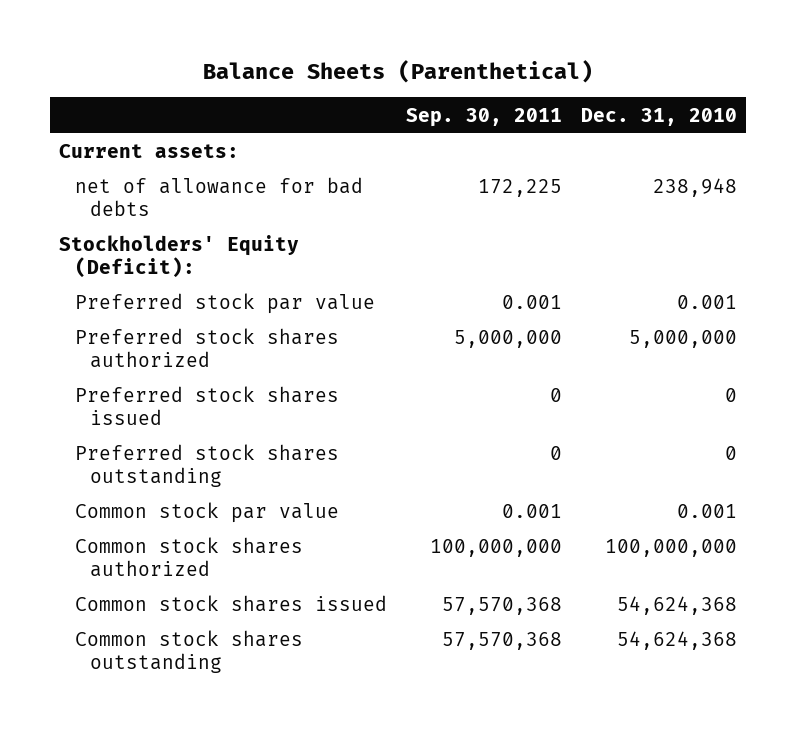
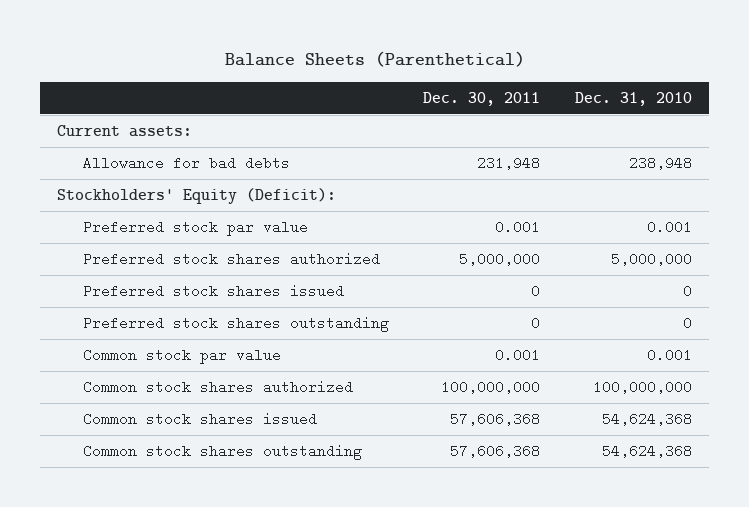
- | Sep. 30, 2011 | Dec. 31, 2010
+ | Dec. 30, 2011 | Dec. 31, 2010
- net of allowance for bad debts | 172,225 | 238,948
+ Allowance for bad debts | 231,948 | 238,948

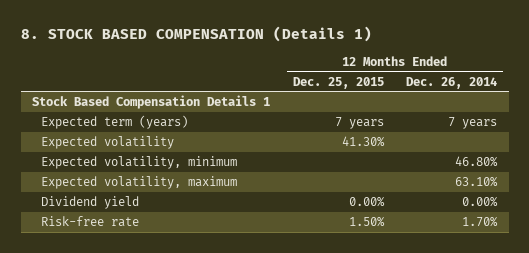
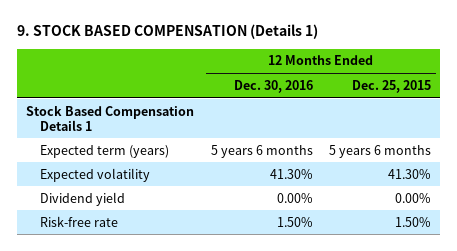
- 8. STOCK BASED COMPENSATION (Details 1)
+ 9. STOCK BASED COMPENSATION (Details 1)
- | 12 Months Ended Dec. 25, 2015 | 12 Months Ended Dec. 26, 2014
+ | 12 Months Ended Dec. 30, 2016 | 12 Months Ended Dec. 25, 2015
- Expected term (years) | 7 years | 7 years
+ Expected term (years) | 5 years 6 months | 5 years 6 months
- Expected volatility, minimum | | 46.80%
- Expected volatility, maximum | | 63.10%

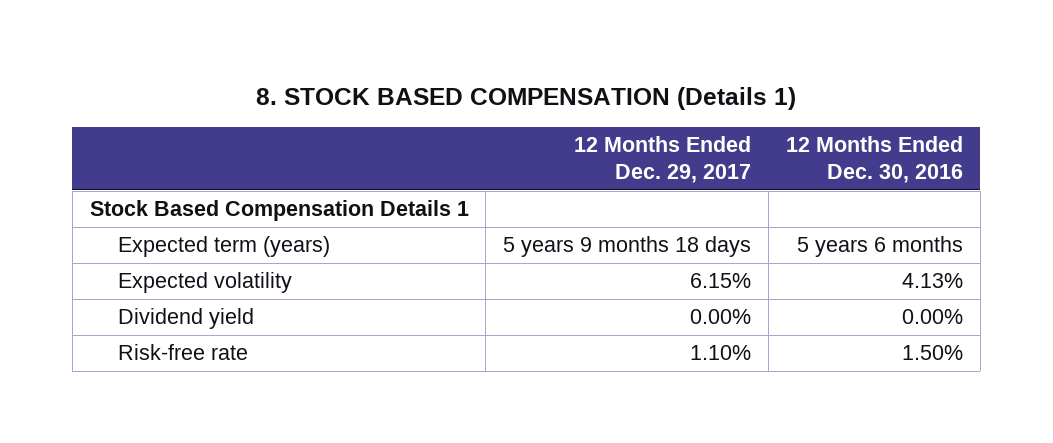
- 9. STOCK BASED COMPENSATION (Details 1)
+ 8. STOCK BASED COMPENSATION (Details 1)
- | 12 Months Ended Dec. 30, 2016 | 12 Months Ended Dec. 25, 2015
+ | 12 Months Ended Dec. 29, 2017 | 12 Months Ended Dec. 30, 2016
- Expected volatility | 41.30% | 41.30%
+ Expected volatility | 6.15% | 4.13%

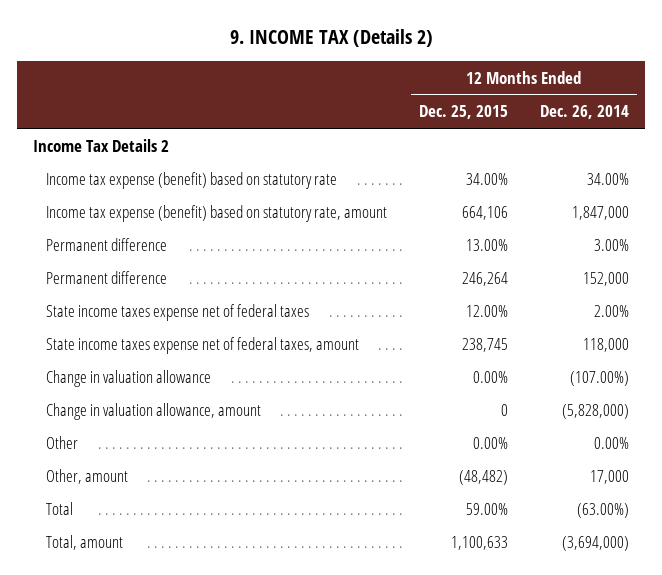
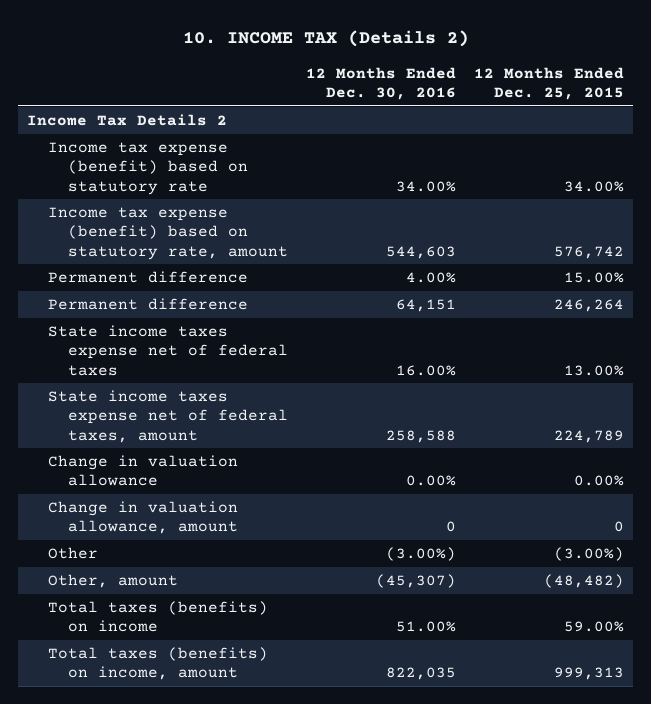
- 9. INCOME TAX (Details 2)
+ 10. INCOME TAX (Details 2)
- | 12 Months Ended Dec. 25, 2015 | 12 Months Ended Dec. 26, 2014
+ | 12 Months Ended Dec. 30, 2016 | 12 Months Ended Dec. 25, 2015
- Income tax expense (benefit) based on statutory rate, amount | 664,106 | 1,847,000
- Permanent difference | 13.00% | 3.00%
+ Income tax expense (benefit) based on statutory rate, amount | 544,603 | 576,742
+ Permanent difference | 4.00% | 15.00%
- State income taxes expense net of federal taxes | 12.00% | 2.00%
- State income taxes expense net of federal taxes, amount | 238,745 | 118,000
+ State income taxes expense net of federal taxes | 16.00% | 13.00%
+ State income taxes expense net of federal taxes, amount | 258,588 | 224,789
- Other | 0.00% | 0.00%
+ Other | (3.00%) | (3.00%)
- Total | 59.00% | (63.00%)
- Total, amount | 1,100,633 | (3,694,000)
+ Total taxes (benefits) on income | 51.00% | 59.00%
+ Total taxes (benefits) on income, amount | 822,035 | 999,313

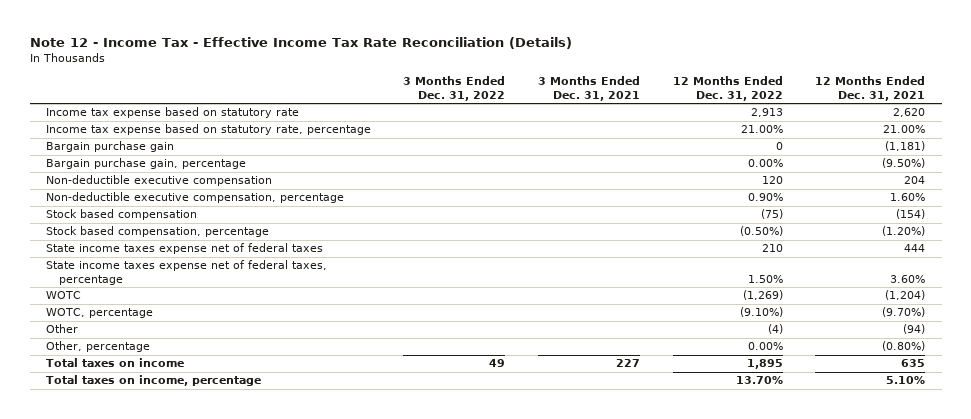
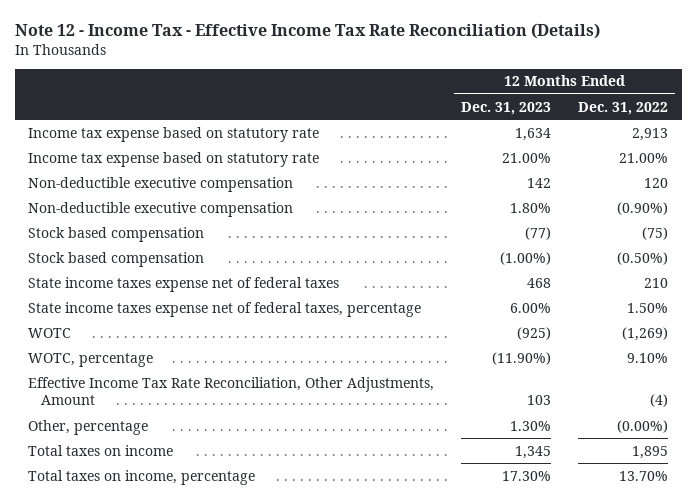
- | 3 Months Ended Dec. 31, 2022 | 3 Months Ended Dec. 31, 2021 | 12 Months Ended Dec. 31, 2022 | 12 Months Ended Dec. 31, 2021
+ | 12 Months Ended Dec. 31, 2023 | 12 Months Ended Dec. 31, 2022
- Income tax expense based on statutory rate, percentage | | | 21.00% | 21.00%
- Bargain purchase gain | | | 0 | (1,181)
- Bargain purchase gain, percentage | | | 0.00% | (9.50%)
+ Income tax expense based on statutory rate | 21.00% | 21.00%
- Non-deductible executive compensation, percentage | | | 0.90% | 1.60%
+ Non-deductible executive compensation | 1.80% | (0.90%)
- Stock based compensation, percentage | | | (0.50%) | (1.20%)
+ Stock based compensation | (1.00%) | (0.50%)
- WOTC, percentage | | | (9.10%) | (9.70%)
- Other | | | (4) | (94)
- Other, percentage | | | 0.00% | (0.80%)
+ WOTC, percentage | (11.90%) | 9.10%
+ Effective Income Tax Rate Reconciliation, Other Adjustments, Amount | 103 | (4)
+ Other, percentage | 1.30% | (0.00%)

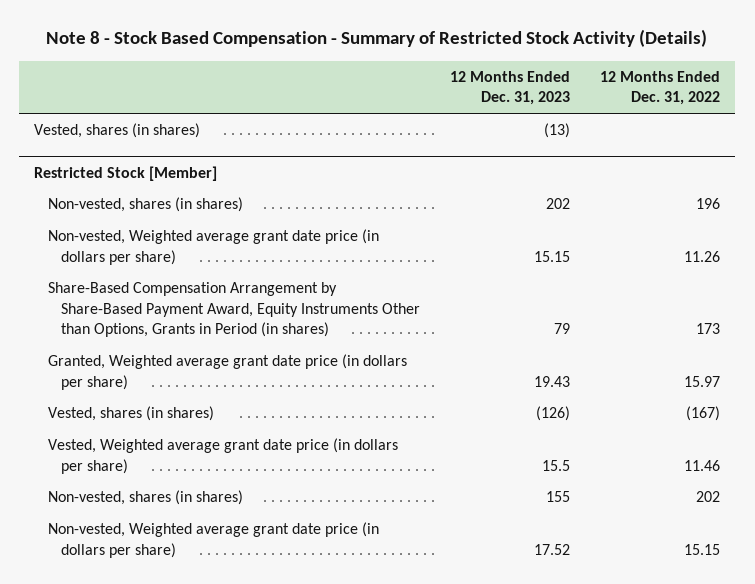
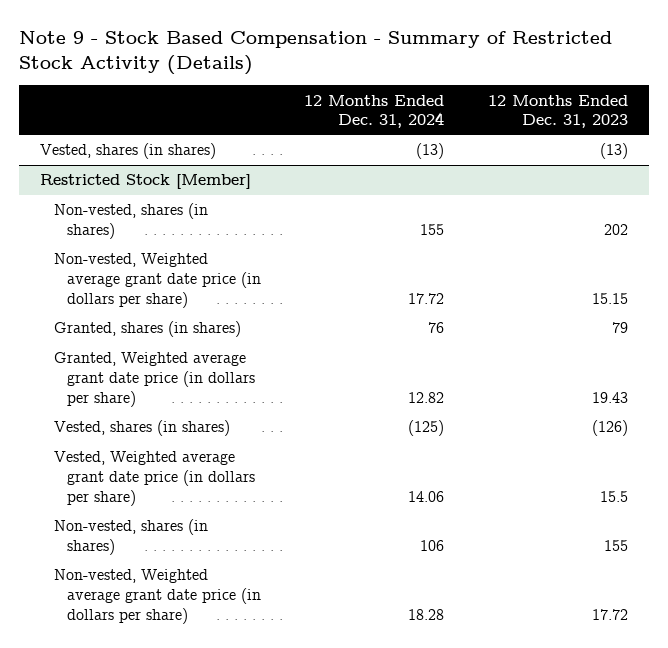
- Note 8 - Stock Based Compensation - Summary of Restricted Stock Activity (Details)
+ Note 9 - Stock Based Compensation - Summary of Restricted Stock Activity (Details)
- | 12 Months Ended Dec. 31, 2023 | 12 Months Ended Dec. 31, 2022
+ | 12 Months Ended Dec. 31, 2024 | 12 Months Ended Dec. 31, 2023
@ Restricted Stock [Member]
- Share-Based Compensation Arrangement by Share-Based Payment Award, Equity Instruments Other than Options, Grants in Period (in shares) | 79 | 173
+ Granted, shares (in shares) | 76 | 79
- Non-vested, Weighted average grant date price (in dollars per share) | 17.52 | 15.15
+ Non-vested, Weighted average grant date price (in dollars per share) | 18.28 | 17.72

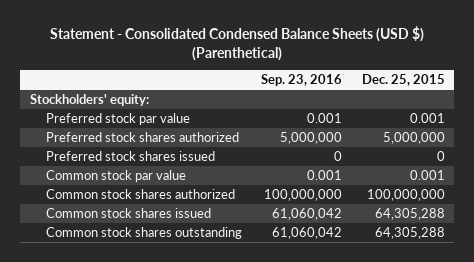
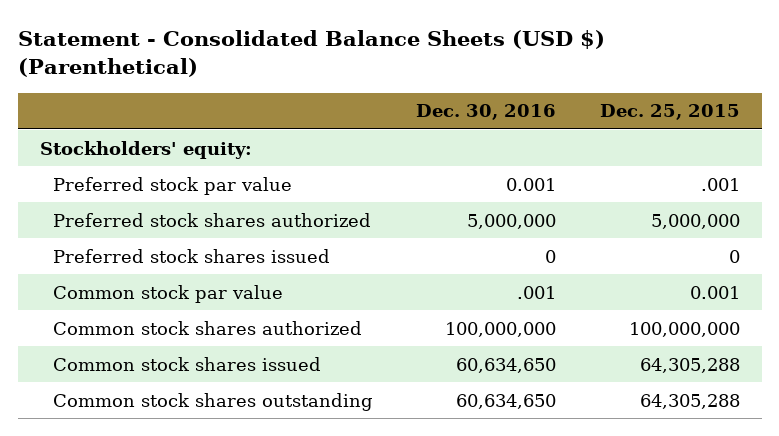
- Statement - Consolidated Condensed Balance Sheets (USD $) (Parenthetical)
+ Statement - Consolidated Balance Sheets (USD $) (Parenthetical)
- | Sep. 23, 2016 | Dec. 25, 2015
+ | Dec. 30, 2016 | Dec. 25, 2015
- Preferred stock par value | 0.001 | 0.001
+ Preferred stock par value | 0.001 | .001

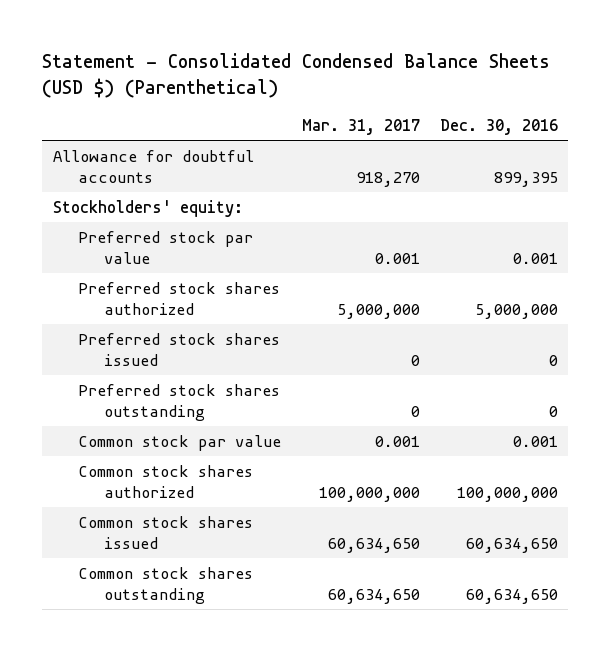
- Statement - Consolidated Balance Sheets (USD $) (Parenthetical)
+ Statement - Consolidated Condensed Balance Sheets (USD $) (Parenthetical)
- | Dec. 30, 2016 | Dec. 25, 2015
+ | Mar. 31, 2017 | Dec. 30, 2016
+ Allowance for doubtful accounts | 918,270 | 899,395
- Common stock par value | .001 | 0.001
+ Preferred stock shares outstanding | 0 | 0
+ Common stock par value | 0.001 | 0.001

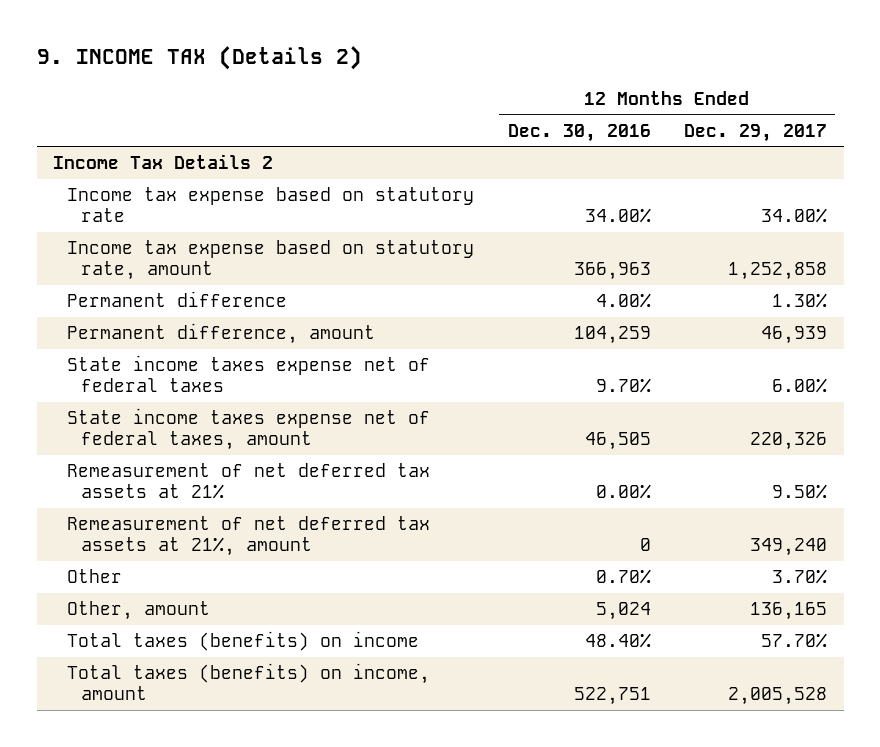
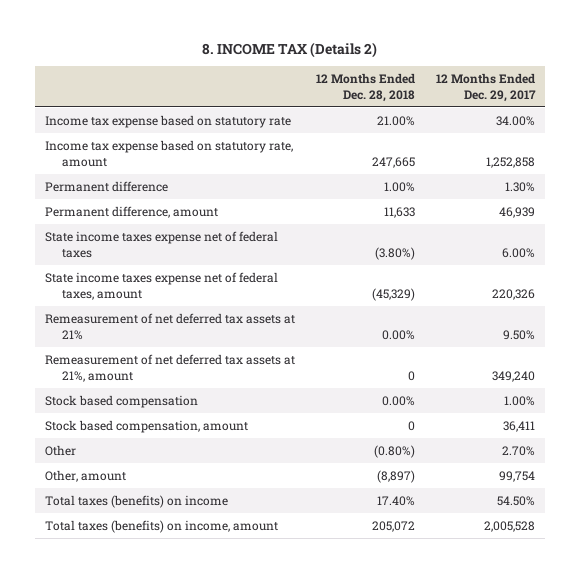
- 9. INCOME TAX (Details 2)
+ 8. INCOME TAX (Details 2)
- | 12 Months Ended Dec. 30, 2016 | 12 Months Ended Dec. 29, 2017
+ | 12 Months Ended Dec. 28, 2018 | 12 Months Ended Dec. 29, 2017
- Income Tax Details 2
- Other | 0.70% | 3.70%
- Other, amount | 5,024 | 136,165
- Total taxes (benefits) on income | 48.40% | 57.70%
+ Stock based compensation | 0.00% | 1.00%
+ Stock based compensation, amount | 0 | 36,411
+ Other | (0.80%) | 2.70%
+ Other, amount | (8,897) | 99,754
+ Total taxes (benefits) on income | 17.40% | 54.50%

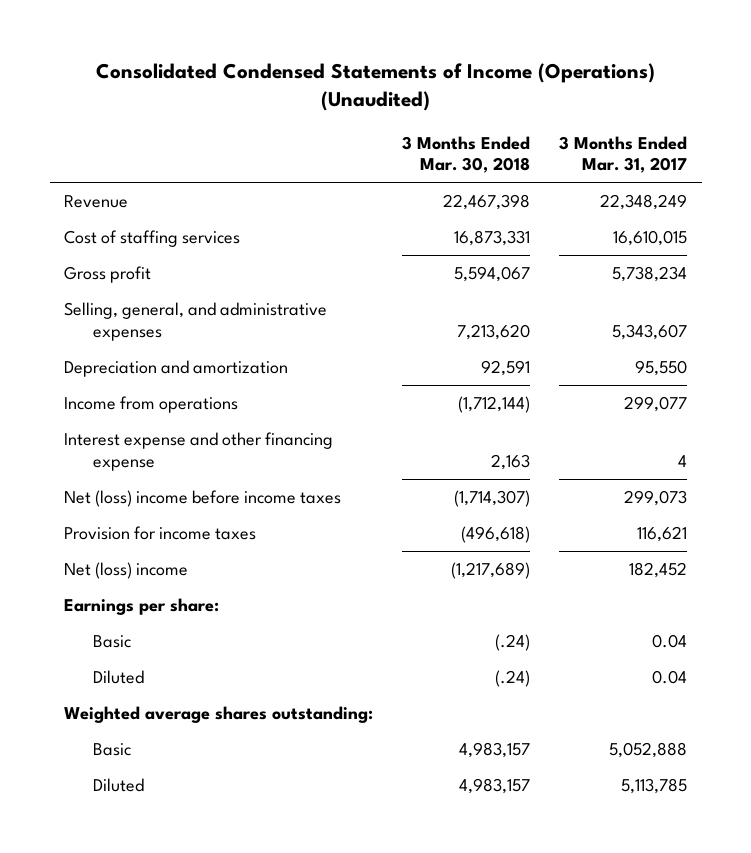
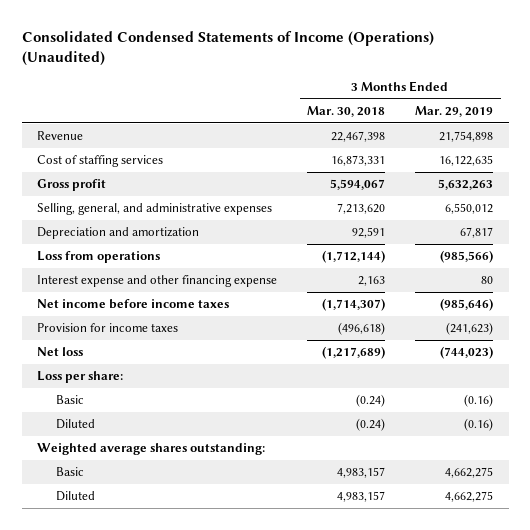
- | 3 Months Ended Mar. 30, 2018 | 3 Months Ended Mar. 31, 2017
+ | 3 Months Ended Mar. 30, 2018 | 3 Months Ended Mar. 29, 2019
- Income from operations | (1,712,144) | 299,077
+ Loss from operations | (1,712,144) | (985,566)
- Net (loss) income before income taxes | (1,714,307) | 299,073
+ Net income before income taxes | (1,714,307) | (985,646)
- Net (loss) income | (1,217,689) | 182,452
- Earnings per share:
- Basic | (.24) | 0.04
- Diluted | (.24) | 0.04
+ Net loss | (1,217,689) | (744,023)
+ Loss per share:
+ Basic | (0.24) | (0.16)
+ Diluted | (0.24) | (0.16)

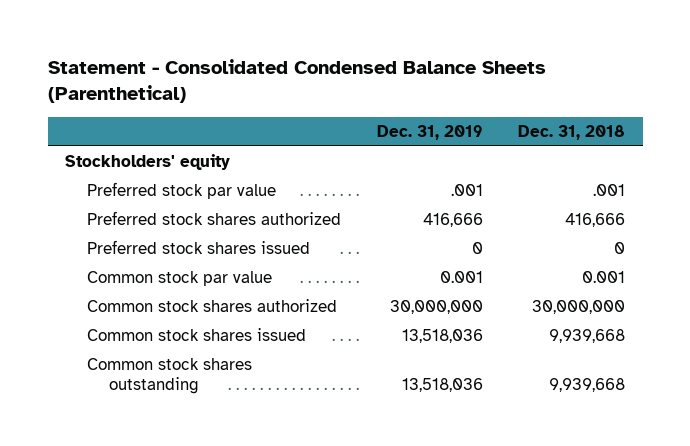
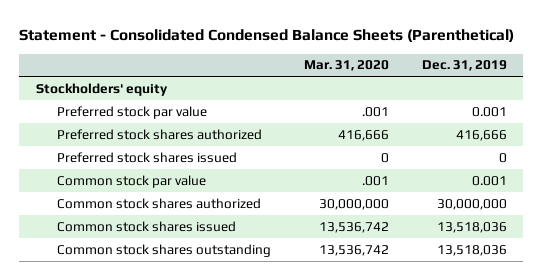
- | Dec. 31, 2019 | Dec. 31, 2018
+ | Mar. 31, 2020 | Dec. 31, 2019
- Preferred stock par value | .001 | .001
+ Preferred stock par value | .001 | 0.001

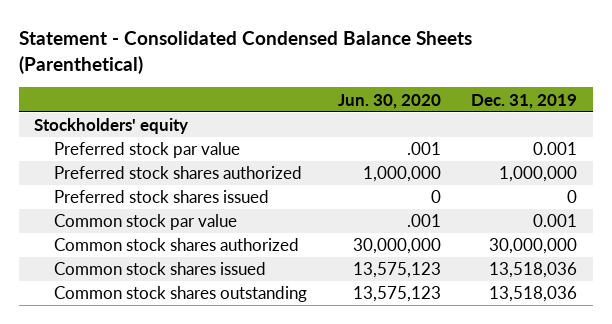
- | Mar. 31, 2020 | Dec. 31, 2019
+ | Jun. 30, 2020 | Dec. 31, 2019
- Preferred stock shares authorized | 416,666 | 416,666
+ Preferred stock shares authorized | 1,000,000 | 1,000,000

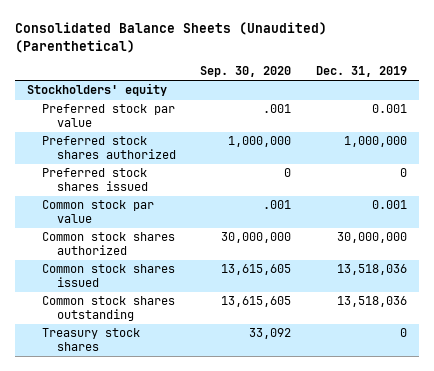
- Statement - Consolidated Condensed Balance Sheets (Parenthetical)
+ Consolidated Balance Sheets (Unaudited) (Parenthetical)
- | Jun. 30, 2020 | Dec. 31, 2019
+ | Sep. 30, 2020 | Dec. 31, 2019
+ Treasury stock shares | 33,092 | 0

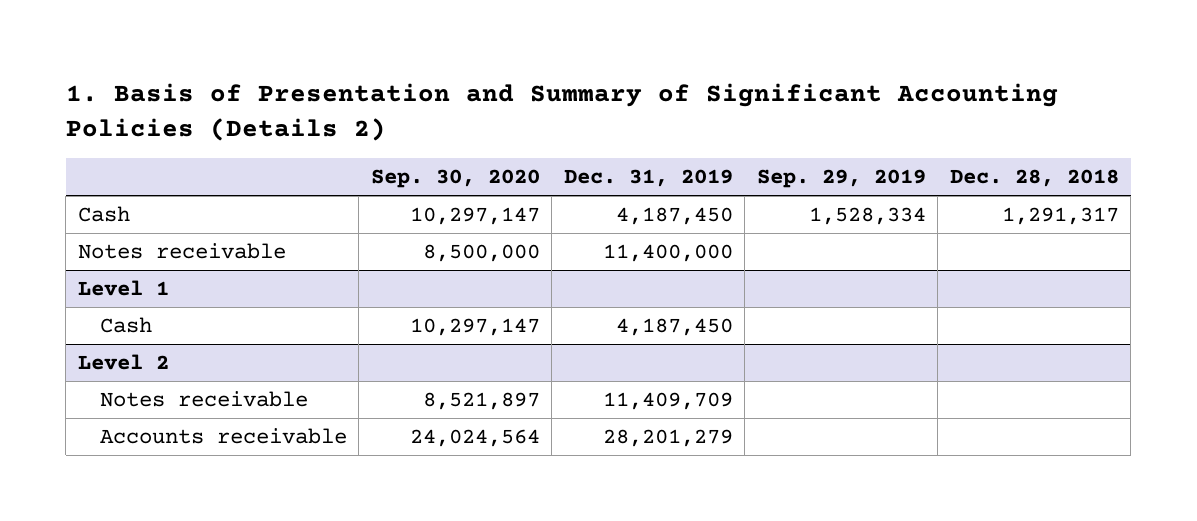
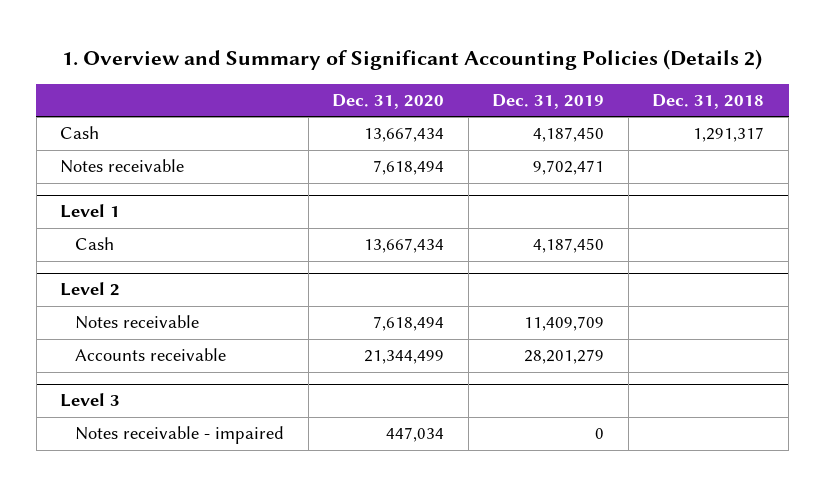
- 1. Basis of Presentation and Summary of Significant Accounting Policies (Details 2)
+ 1. Overview and Summary of Significant Accounting Policies (Details 2)
- | Sep. 30, 2020 | Dec. 31, 2019 | Sep. 29, 2019 | Dec. 28, 2018
+ | Dec. 31, 2020 | Dec. 31, 2019 | Dec. 31, 2018
- Notes receivable | 8,500,000 | 11,400,000 | |
+ Notes receivable | 7,618,494 | 9,702,471 |
+ Level 3
+ Notes receivable - impaired | 447,034 | 0 |

